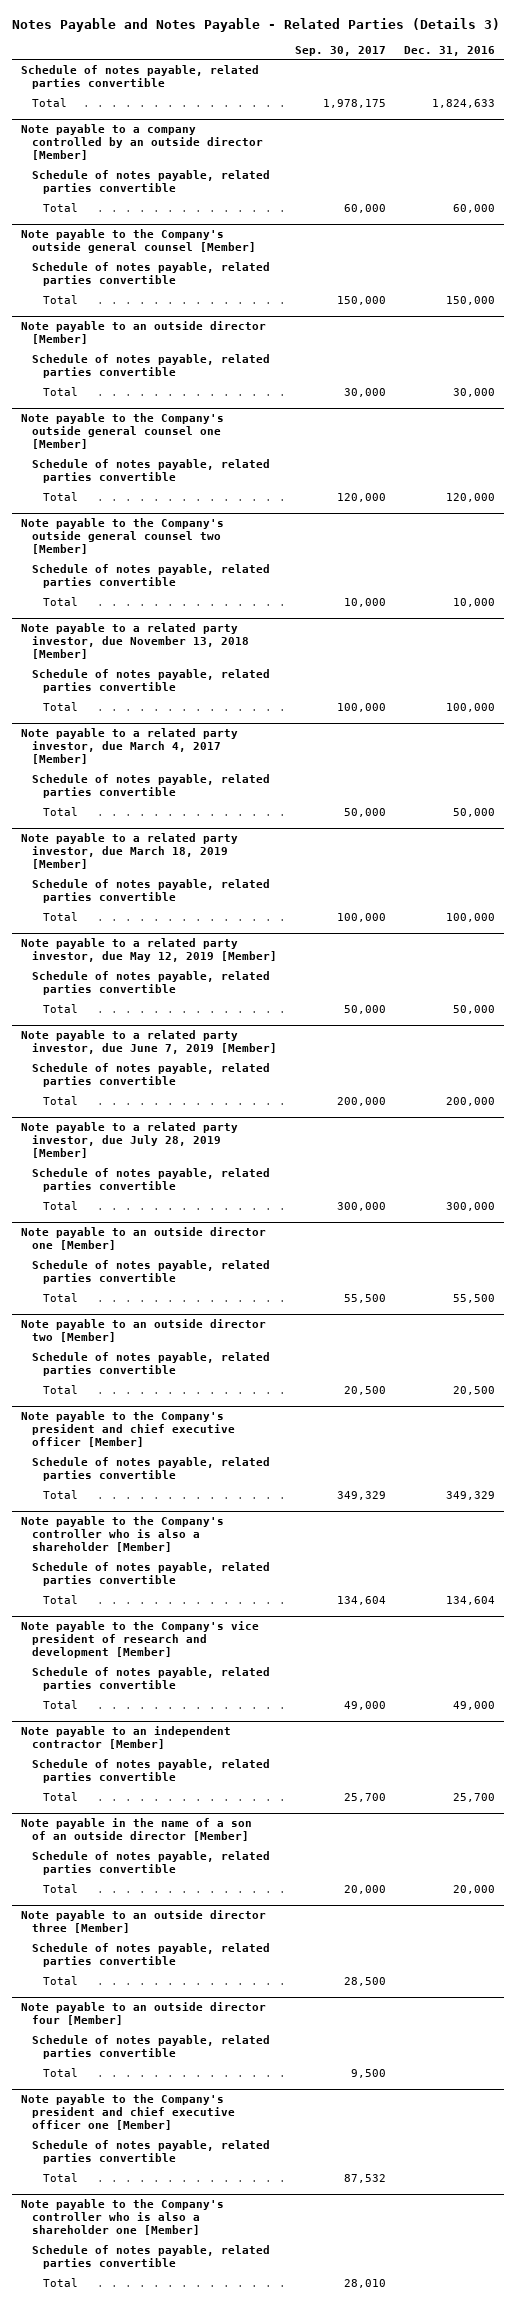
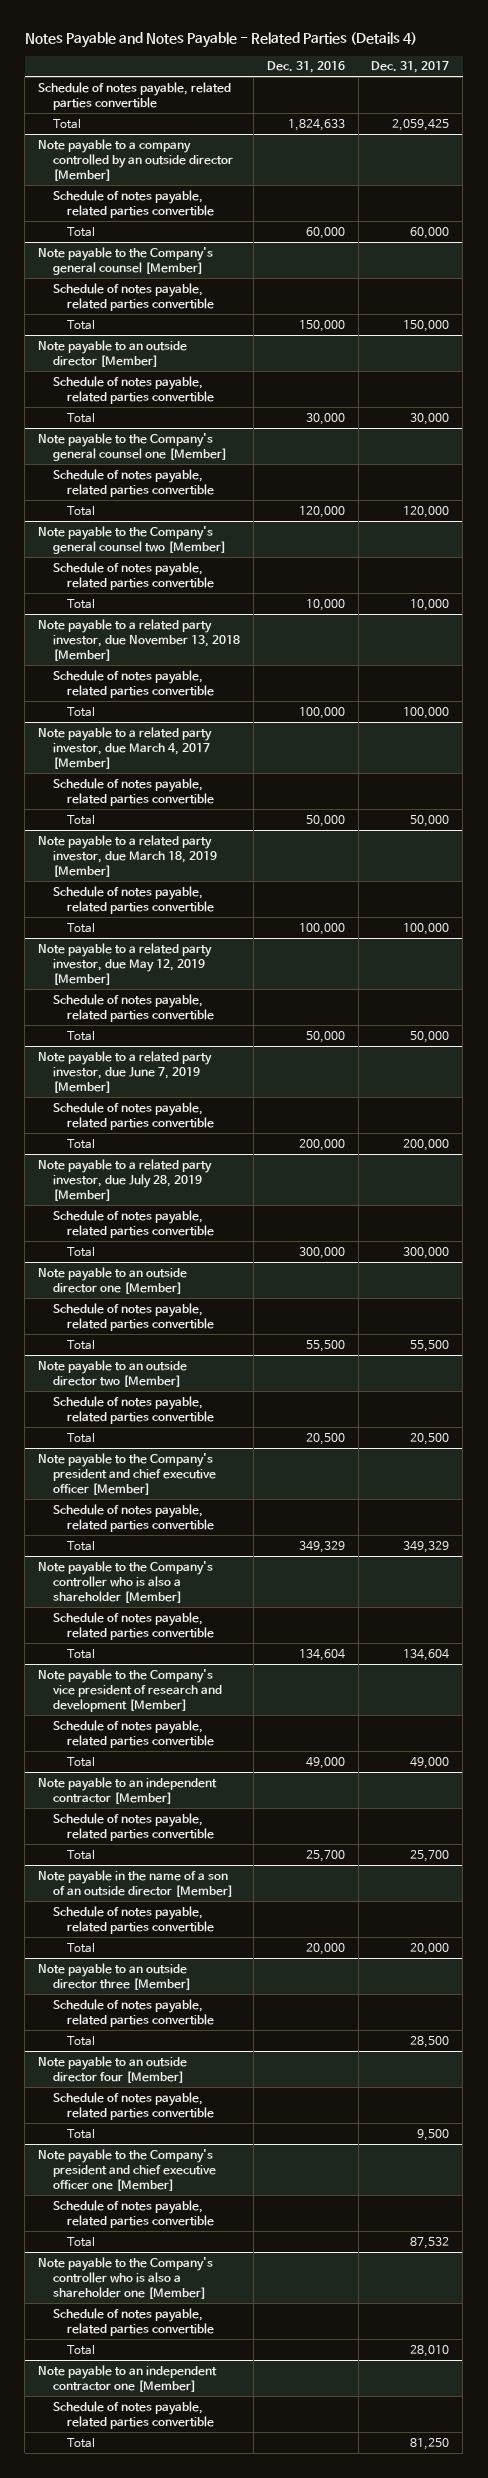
- Notes Payable and Notes Payable - Related Parties (Details 3)
+ Notes Payable and Notes Payable - Related Parties (Details 4)
- | Sep. 30, 2017 | Dec. 31, 2016
+ | Dec. 31, 2016 | Dec. 31, 2017
- Note payable to the Company's outside general counsel [Member]
+ Note payable to the Company's general counsel [Member]
- Note payable to the Company's outside general counsel one [Member]
+ Note payable to the Company's general counsel one [Member]
- Note payable to the Company's outside general counsel two [Member]
+ Note payable to the Company's general counsel two [Member]
+ Note payable to an independent contractor one [Member]
+ Schedule of notes payable, related parties convertible
+ Total | | 81,250

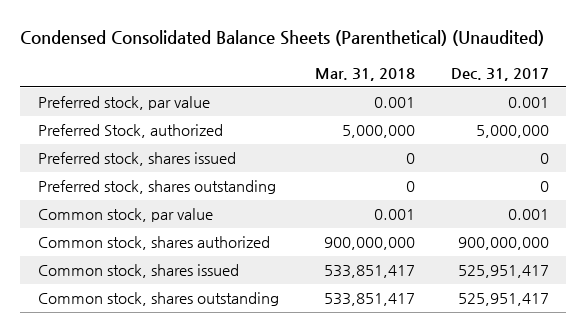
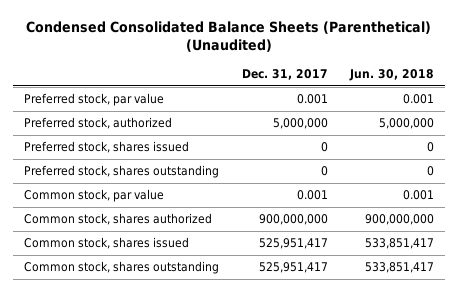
- | Mar. 31, 2018 | Dec. 31, 2017
+ | Dec. 31, 2017 | Jun. 30, 2018
- Preferred Stock, authorized | 5,000,000 | 5,000,000
+ Preferred stock, authorized | 5,000,000 | 5,000,000

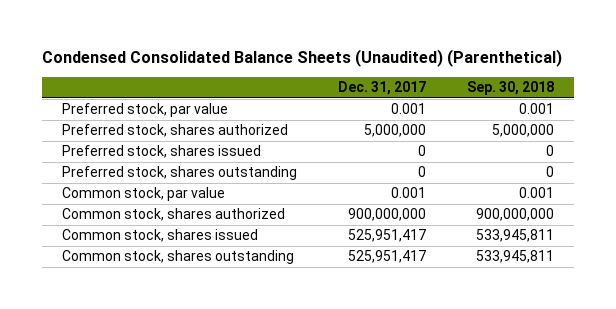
- Condensed Consolidated Balance Sheets (Parenthetical) (Unaudited)
+ Condensed Consolidated Balance Sheets (Unaudited) (Parenthetical)
- | Dec. 31, 2017 | Jun. 30, 2018
+ | Dec. 31, 2017 | Sep. 30, 2018
- Preferred stock, authorized | 5,000,000 | 5,000,000
+ Preferred stock, shares authorized | 5,000,000 | 5,000,000

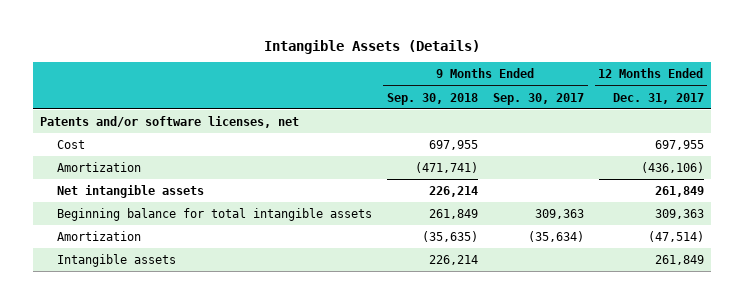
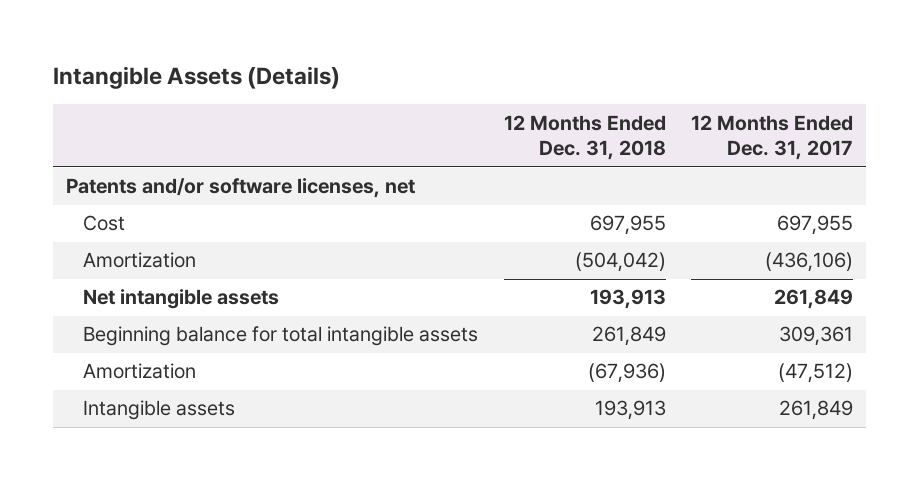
- | 9 Months Ended Sep. 30, 2018 | 9 Months Ended Sep. 30, 2017 | 12 Months Ended Dec. 31, 2017
+ | 12 Months Ended Dec. 31, 2018 | 12 Months Ended Dec. 31, 2017
- Beginning balance for total intangible assets | 261,849 | 309,363 | 309,363
- Amortization | (35,635) | (35,634) | (47,514)
+ Beginning balance for total intangible assets | 261,849 | 309,361
+ Amortization | (67,936) | (47,512)

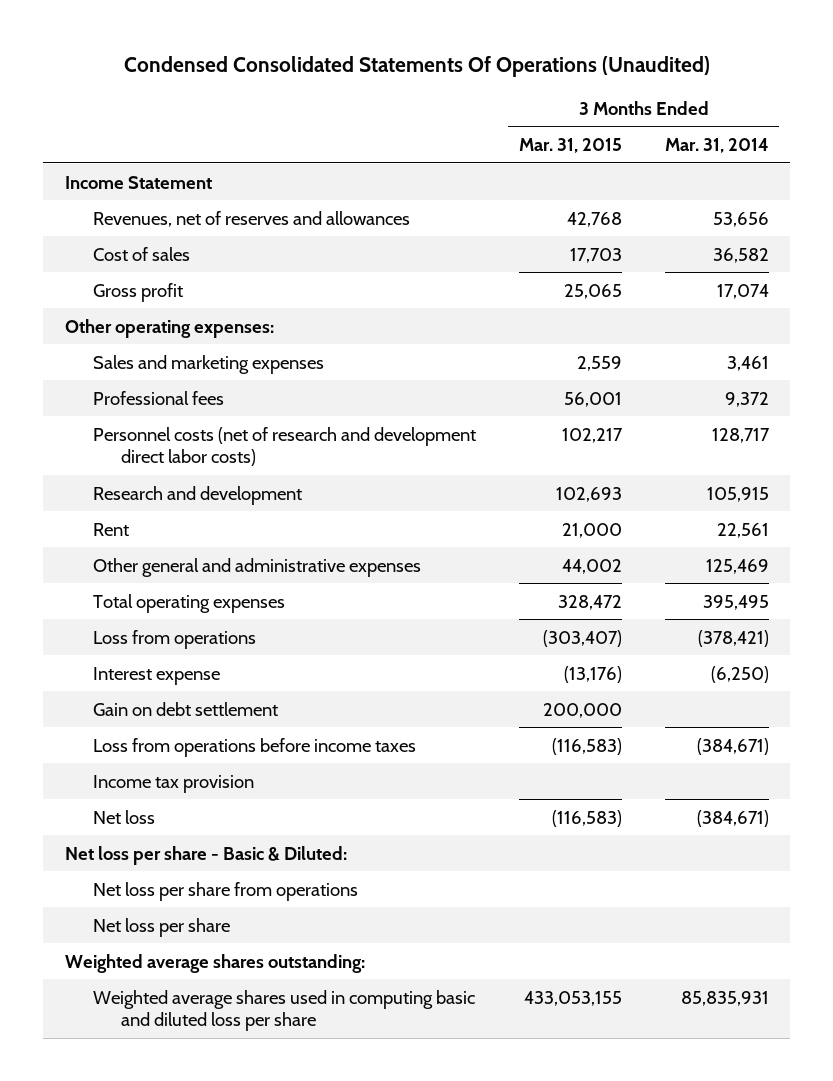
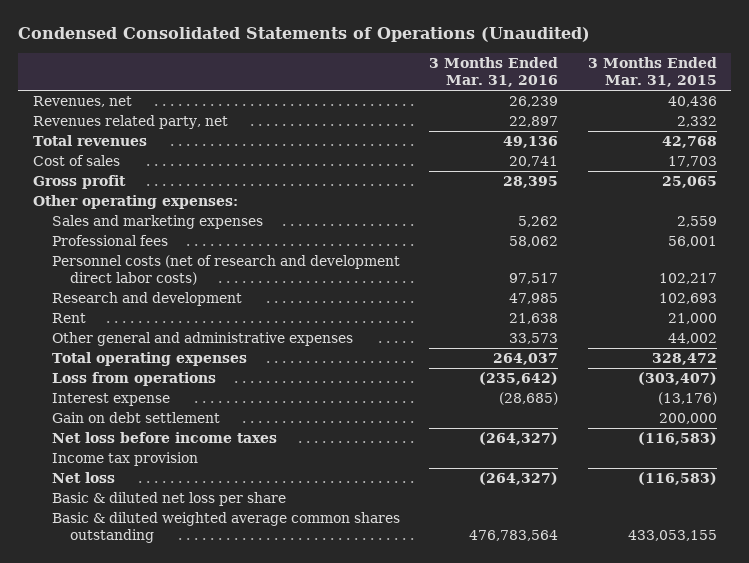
- Condensed Consolidated Statements Of Operations (Unaudited)
+ Condensed Consolidated Statements of Operations (Unaudited)
- | 3 Months Ended Mar. 31, 2015 | 3 Months Ended Mar. 31, 2014
+ | 3 Months Ended Mar. 31, 2016 | 3 Months Ended Mar. 31, 2015
- Income Statement
- Revenues, net of reserves and allowances | 42,768 | 53,656
+ Revenues, net | 26,239 | 40,436
+ Revenues related party, net | 22,897 | 2,332
+ Total revenues | 49,136 | 42,768
- Loss from operations before income taxes | (116,583) | (384,671)
+ Net loss before income taxes | (264,327) | (116,583)
- Net loss per share - Basic & Diluted:
- Net loss per share from operations
- Net loss per share
- Weighted average shares outstanding:
- Weighted average shares used in computing basic and diluted loss per share | 433,053,155 | 85,835,931
+ Basic & diluted net loss per share
+ Basic & diluted weighted average common shares outstanding | 476,783,564 | 433,053,155

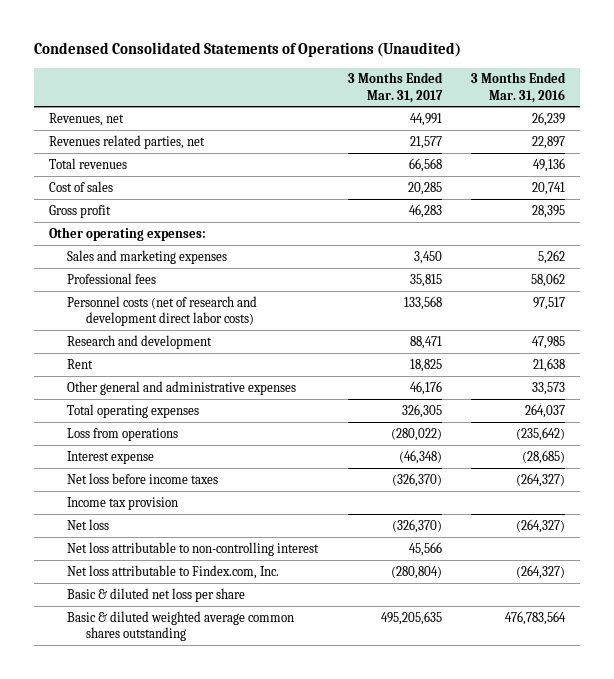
- | 3 Months Ended Mar. 31, 2016 | 3 Months Ended Mar. 31, 2015
+ | 3 Months Ended Mar. 31, 2017 | 3 Months Ended Mar. 31, 2016
- Revenues related party, net | 22,897 | 2,332
+ Revenues related parties, net | 21,577 | 22,897
- Gain on debt settlement | | 200,000
+ Net loss attributable to non-controlling interest | 45,566 |
+ Net loss attributable to Findex.com, Inc. | (280,804) | (264,327)

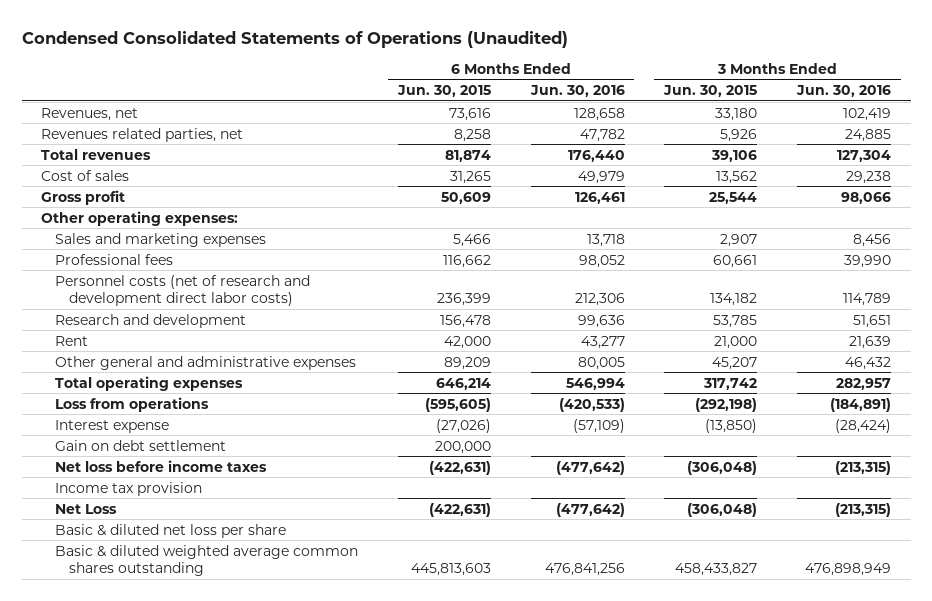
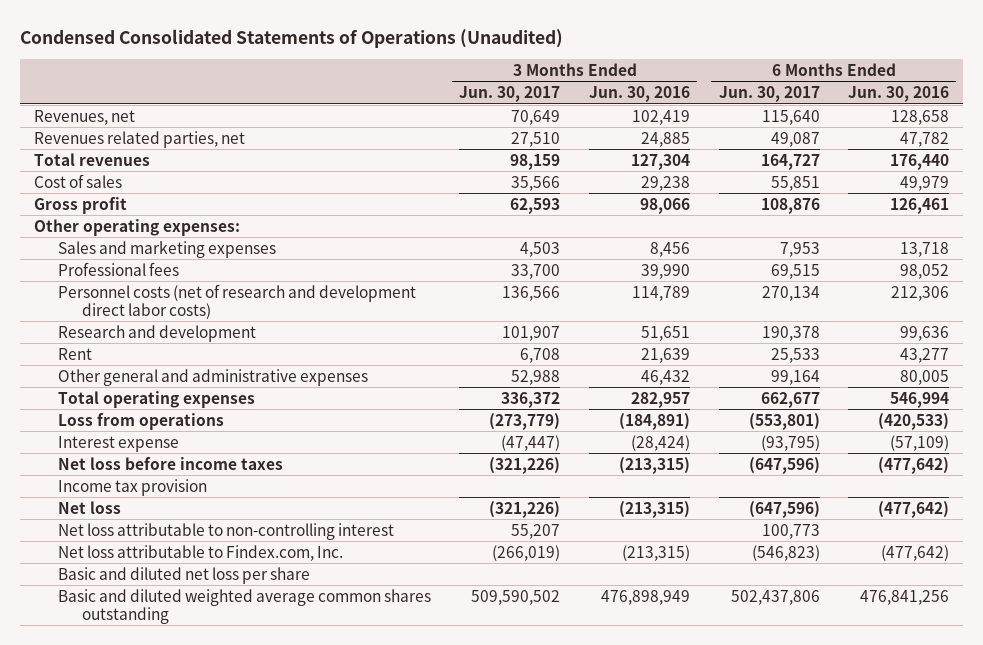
- | 6 Months Ended Jun. 30, 2015 | 6 Months Ended Jun. 30, 2016 | 3 Months Ended Jun. 30, 2015 | 3 Months Ended Jun. 30, 2016
+ | 3 Months Ended Jun. 30, 2017 | 3 Months Ended Jun. 30, 2016 | 6 Months Ended Jun. 30, 2017 | 6 Months Ended Jun. 30, 2016
- Gain on debt settlement | 200,000 | | |
- Net Loss | (422,631) | (477,642) | (306,048) | (213,315)
- Basic & diluted net loss per share
- Basic & diluted weighted average common shares outstanding | 445,813,603 | 476,841,256 | 458,433,827 | 476,898,949
+ Net loss | (321,226) | (213,315) | (647,596) | (477,642)
+ Net loss attributable to non-controlling interest | 55,207 | | 100,773 |
+ Net loss attributable to Findex.com, Inc. | (266,019) | (213,315) | (546,823) | (477,642)
+ Basic and diluted net loss per share
+ Basic and diluted weighted average common shares outstanding | 509,590,502 | 476,898,949 | 502,437,806 | 476,841,256

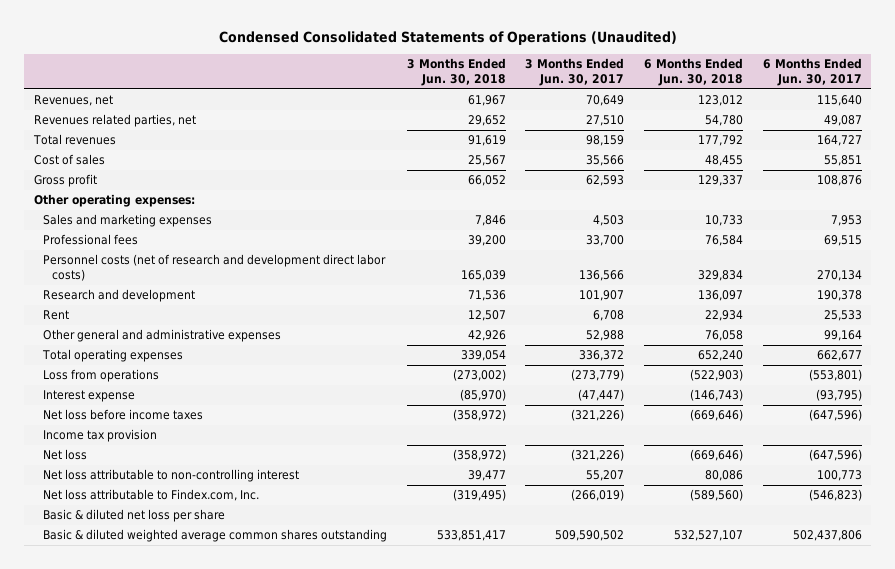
- | 3 Months Ended Jun. 30, 2017 | 3 Months Ended Jun. 30, 2016 | 6 Months Ended Jun. 30, 2017 | 6 Months Ended Jun. 30, 2016
+ | 3 Months Ended Jun. 30, 2018 | 3 Months Ended Jun. 30, 2017 | 6 Months Ended Jun. 30, 2018 | 6 Months Ended Jun. 30, 2017
- Basic and diluted net loss per share
- Basic and diluted weighted average common shares outstanding | 509,590,502 | 476,898,949 | 502,437,806 | 476,841,256
+ Basic & diluted net loss per share
+ Basic & diluted weighted average common shares outstanding | 533,851,417 | 509,590,502 | 532,527,107 | 502,437,806

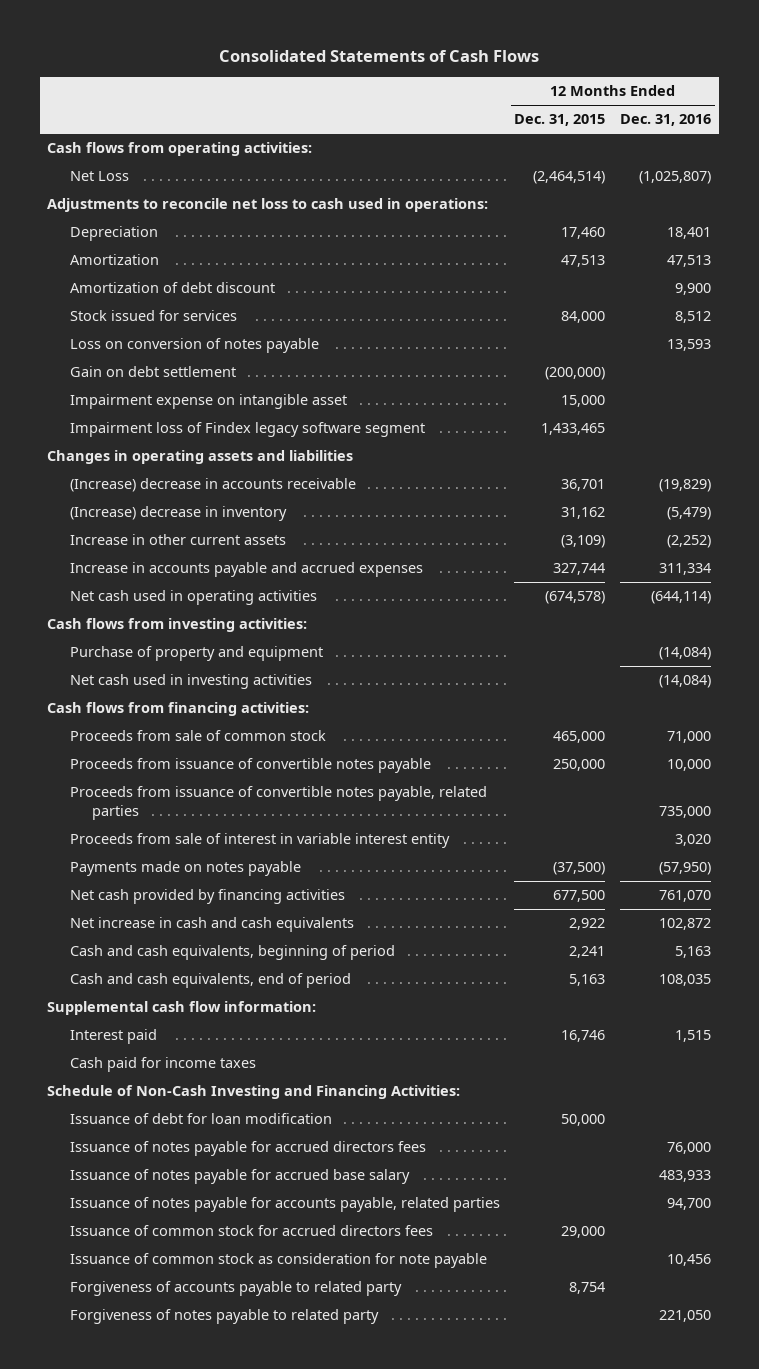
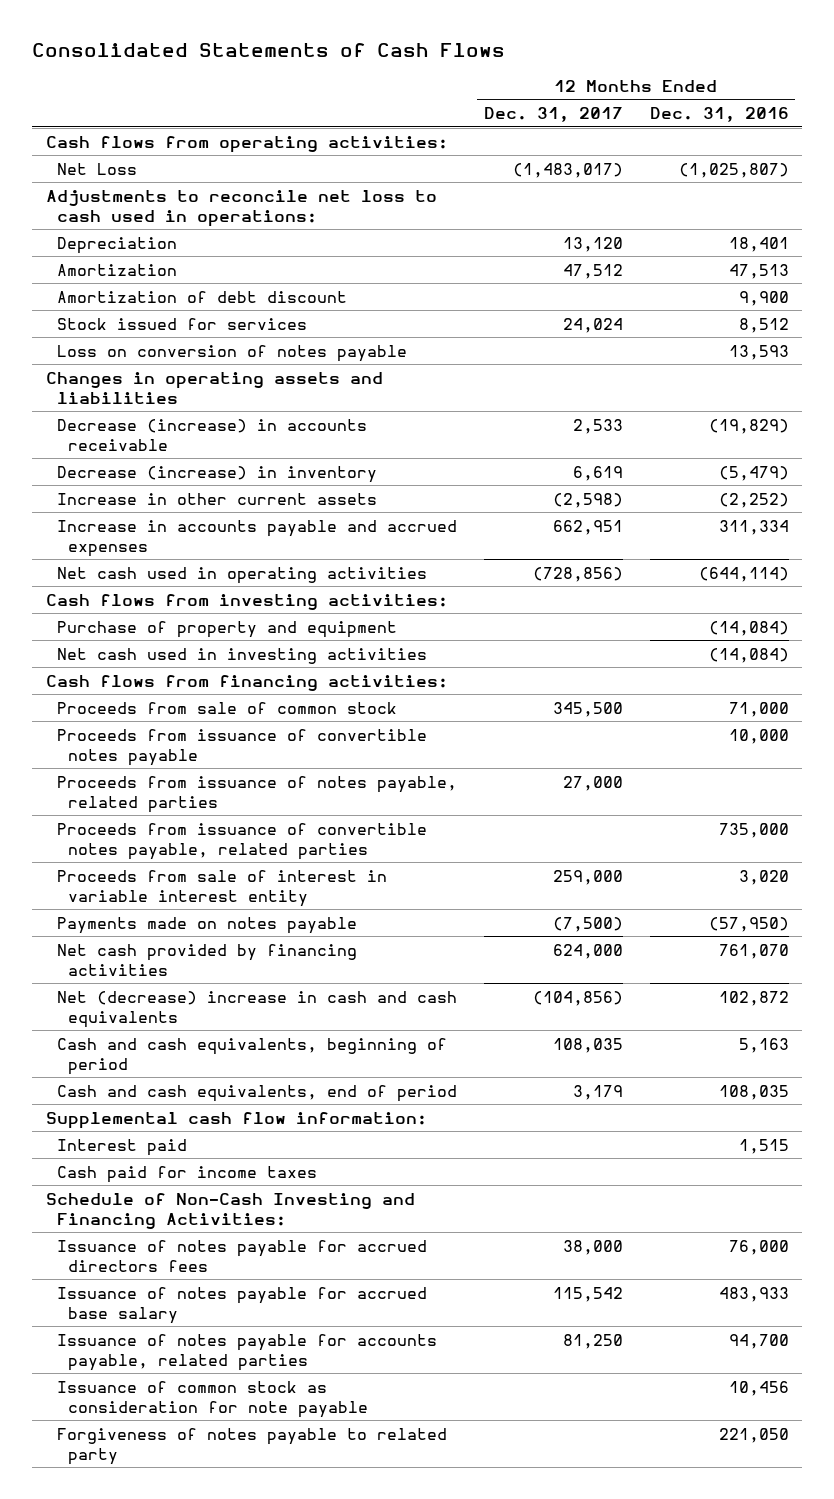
- | 12 Months Ended Dec. 31, 2015 | 12 Months Ended Dec. 31, 2016
+ | 12 Months Ended Dec. 31, 2017 | 12 Months Ended Dec. 31, 2016
- Gain on debt settlement | (200,000) |
- Impairment expense on intangible asset | 15,000 |
- Impairment loss of Findex legacy software segment | 1,433,465 |
- (Increase) decrease in accounts receivable | 36,701 | (19,829)
- (Increase) decrease in inventory | 31,162 | (5,479)
+ Decrease (increase) in accounts receivable | 2,533 | (19,829)
+ Decrease (increase) in inventory | 6,619 | (5,479)
+ Proceeds from issuance of notes payable, related parties | 27,000 |
- Net increase in cash and cash equivalents | 2,922 | 102,872
+ Net (decrease) increase in cash and cash equivalents | (104,856) | 102,872
- Issuance of debt for loan modification | 50,000 |
- Issuance of common stock for accrued directors fees | 29,000 |
- Forgiveness of accounts payable to related party | 8,754 |

